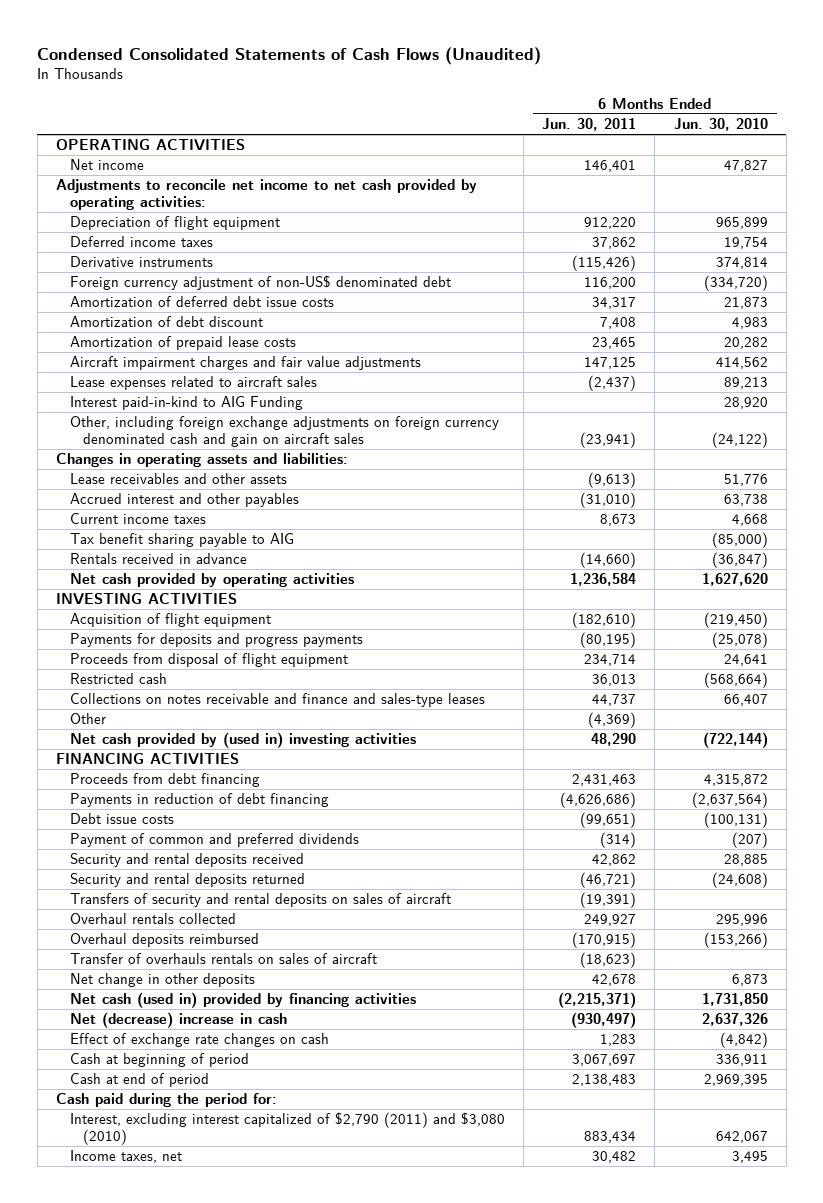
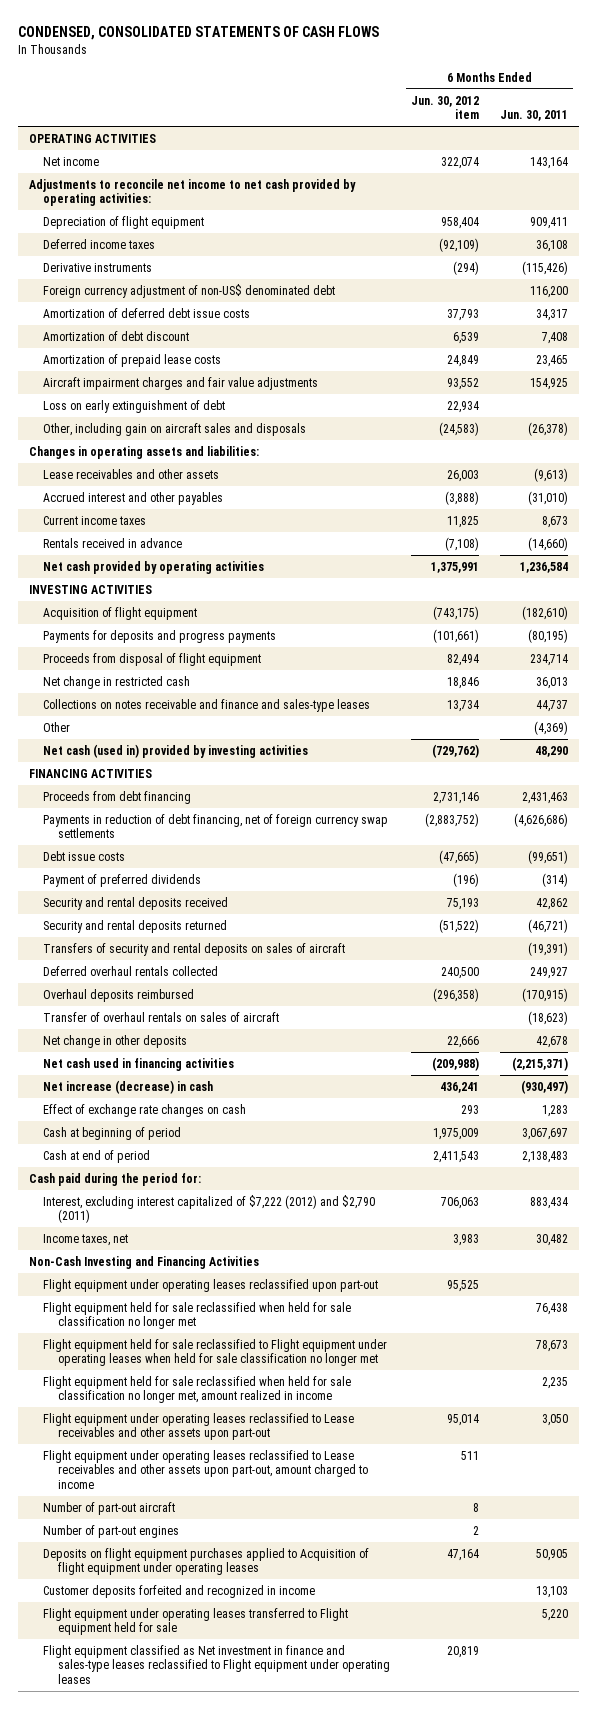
- Condensed Consolidated Statements of Cash Flows (Unaudited)
+ CONDENSED, CONSOLIDATED STATEMENTS OF CASH FLOWS
- | 6 Months Ended Jun. 30, 2011 | 6 Months Ended Jun. 30, 2010
+ | 6 Months Ended Jun. 30, 2012 item | 6 Months Ended Jun. 30, 2011
- Net income | 146,401 | 47,827
+ Net income | 322,074 | 143,164
- Depreciation of flight equipment | 912,220 | 965,899
- Deferred income taxes | 37,862 | 19,754
+ Depreciation of flight equipment | 958,404 | 909,411
+ Deferred income taxes | (92,109) | 36,108
- Aircraft impairment charges and fair value adjustments | 147,125 | 414,562
- Lease expenses related to aircraft sales | (2,437) | 89,213
- Interest paid-in-kind to AIG Funding | | 28,920
- Other, including foreign exchange adjustments on foreign currency denominated cash and gain on aircraft sales | (23,941) | (24,122)
+ Aircraft impairment charges and fair value adjustments | 93,552 | 154,925
+ Loss on early extinguishment of debt | 22,934 |
+ Other, including gain on aircraft sales and disposals | (24,583) | (26,378)
- Tax benefit sharing payable to AIG | | (85,000)
- Restricted cash | 36,013 | (568,664)
+ Net change in restricted cash | 18,846 | 36,013
- Net cash provided by (used in) investing activities | 48,290 | (722,144)
+ Net cash (used in) provided by investing activities | (729,762) | 48,290
- Payments in reduction of debt financing | (4,626,686) | (2,637,564)
+ Payments in reduction of debt financing, net of foreign currency swap settlements | (2,883,752) | (4,626,686)
- Payment of common and preferred dividends | (314) | (207)
+ Payment of preferred dividends | (196) | (314)
- Overhaul rentals collected | 249,927 | 295,996
+ Deferred overhaul rentals collected | 240,500 | 249,927
- Transfer of overhauls rentals on sales of aircraft | (18,623) |
+ Transfer of overhaul rentals on sales of aircraft | | (18,623)
- Net cash (used in) provided by financing activities | (2,215,371) | 1,731,850
- Net (decrease) increase in cash | (930,497) | 2,637,326
+ Net cash used in financing activities | (209,988) | (2,215,371)
+ Net increase (decrease) in cash | 436,241 | (930,497)
- Interest, excluding interest capitalized of $2,790 (2011) and $3,080 (2010) | 883,434 | 642,067
+ Interest, excluding interest capitalized of $7,222 (2012) and $2,790 (2011) | 706,063 | 883,434
+ Non-Cash Investing and Financing Activities
+ Flight equipment under operating leases reclassified upon part-out | 95,525 |
+ Flight equipment held for sale reclassified when held for sale classification no longer met | | 76,438
+ Flight equipment held for sale reclassified to Flight equipment under operating leases when held for sale classification no longer met | | 78,673
+ Flight equipment held for sale reclassified when held for sale classification no longer met, amount realized in income | | 2,235
+ Flight equipment under operating leases reclassified to Lease receivables and other assets upon part-out | 95,014 | 3,050
+ Flight equipment under operating leases reclassified to Lease receivables and other assets upon part-out, amount charged to income | 511 |
+ Number of part-out aircraft | 8 |
+ Number of part-out engines | 2 |
+ Deposits on flight equipment purchases applied to Acquisition of flight equipment under operating leases | 47,164 | 50,905
+ Customer deposits forfeited and recognized in income | | 13,103
+ Flight equipment under operating leases transferred to Flight equipment held for sale | | 5,220
+ Flight equipment classified as Net investment in finance and sales-type leases reclassified to Flight equipment under operating leases | 20,819 |

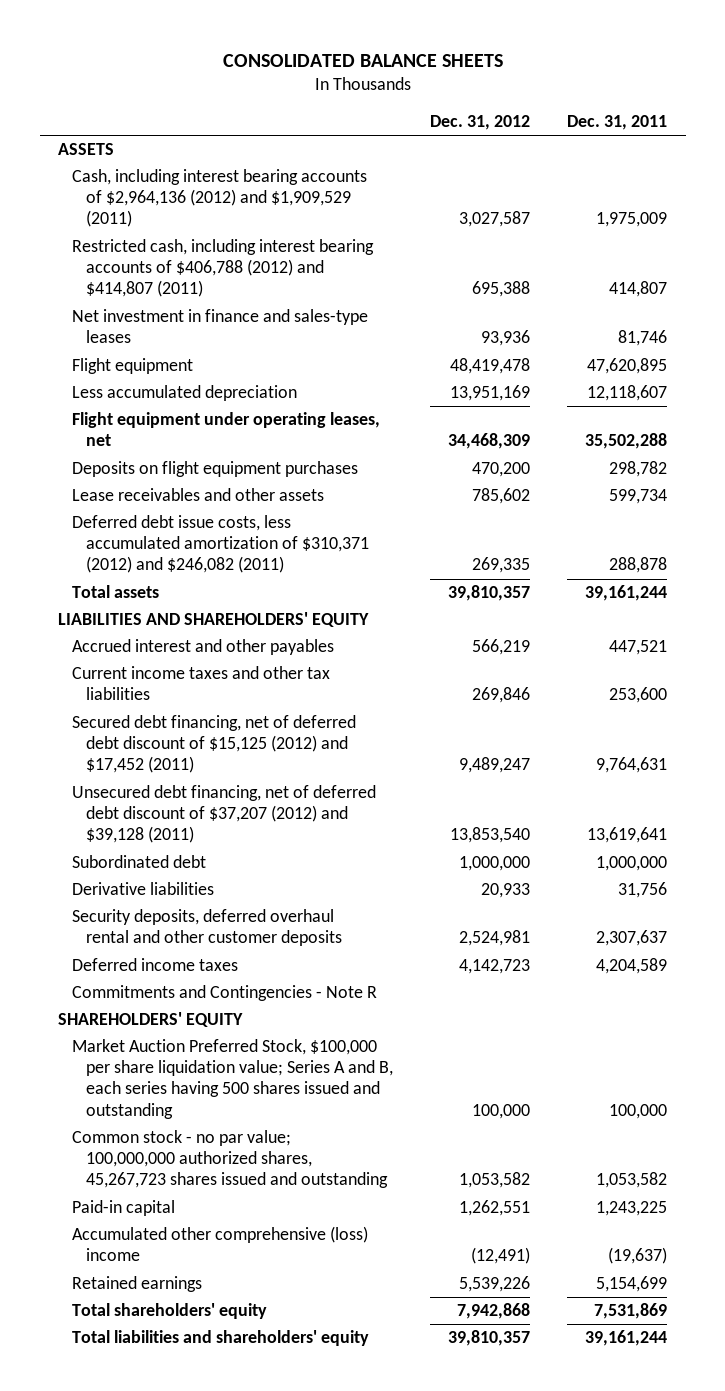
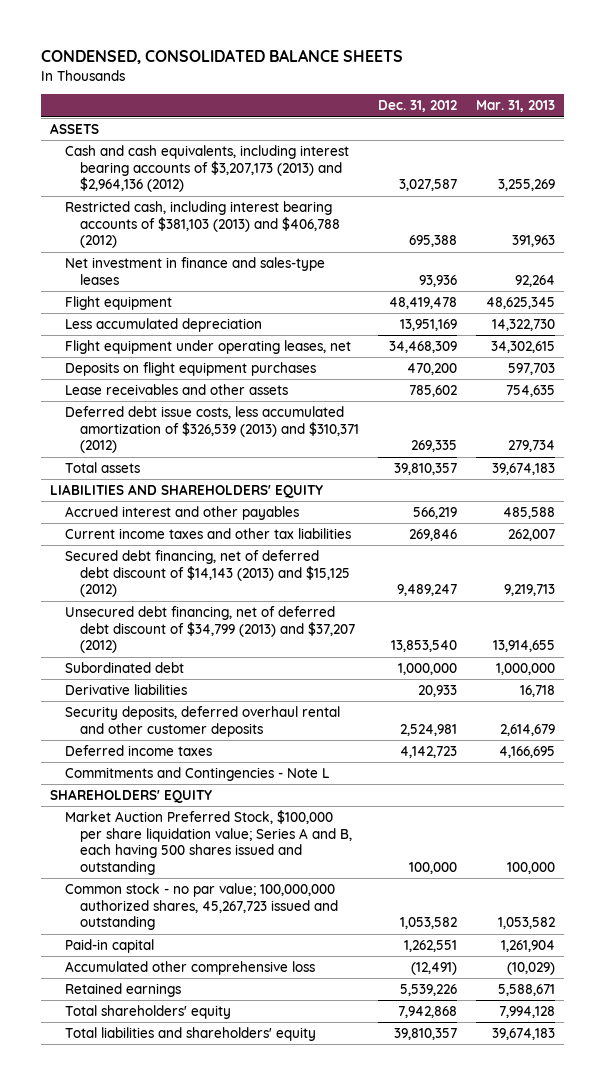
- CONSOLIDATED BALANCE SHEETS
+ CONDENSED, CONSOLIDATED BALANCE SHEETS
- | Dec. 31, 2012 | Dec. 31, 2011
+ | Dec. 31, 2012 | Mar. 31, 2013
- Cash, including interest bearing accounts of $2,964,136 (2012) and $1,909,529 (2011) | 3,027,587 | 1,975,009
- Restricted cash, including interest bearing accounts of $406,788 (2012) and $414,807 (2011) | 695,388 | 414,807
+ Cash and cash equivalents, including interest bearing accounts of $3,207,173 (2013) and $2,964,136 (2012) | 3,027,587 | 3,255,269
+ Restricted cash, including interest bearing accounts of $381,103 (2013) and $406,788 (2012) | 695,388 | 391,963
- Deferred debt issue costs, less accumulated amortization of $310,371 (2012) and $246,082 (2011) | 269,335 | 288,878
+ Deferred debt issue costs, less accumulated amortization of $326,539 (2013) and $310,371 (2012) | 269,335 | 279,734
- Secured debt financing, net of deferred debt discount of $15,125 (2012) and $17,452 (2011) | 9,489,247 | 9,764,631
- Unsecured debt financing, net of deferred debt discount of $37,207 (2012) and $39,128 (2011) | 13,853,540 | 13,619,641
+ Secured debt financing, net of deferred debt discount of $14,143 (2013) and $15,125 (2012) | 9,489,247 | 9,219,713
+ Unsecured debt financing, net of deferred debt discount of $34,799 (2013) and $37,207 (2012) | 13,853,540 | 13,914,655
- Commitments and Contingencies - Note R
+ Commitments and Contingencies - Note L
- Market Auction Preferred Stock, $100,000 per share liquidation value; Series A and B, each series having 500 shares issued and outstanding | 100,000 | 100,000
- Common stock - no par value; 100,000,000 authorized shares, 45,267,723 shares issued and outstanding | 1,053,582 | 1,053,582
+ Market Auction Preferred Stock, $100,000 per share liquidation value; Series A and B, each having 500 shares issued and outstanding | 100,000 | 100,000
+ Common stock - no par value; 100,000,000 authorized shares, 45,267,723 issued and outstanding | 1,053,582 | 1,053,582
- Accumulated other comprehensive (loss) income | (12,491) | (19,637)
+ Accumulated other comprehensive loss | (12,491) | (10,029)

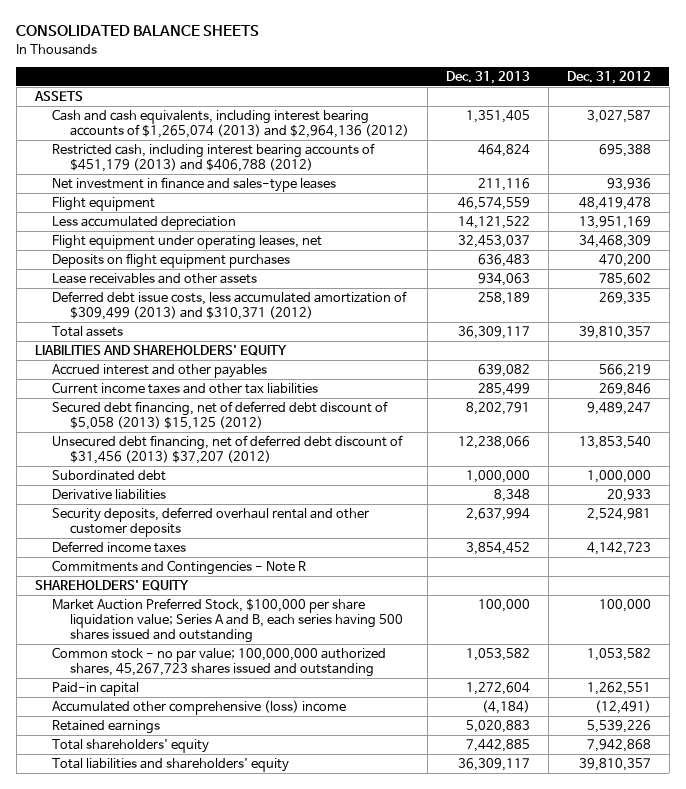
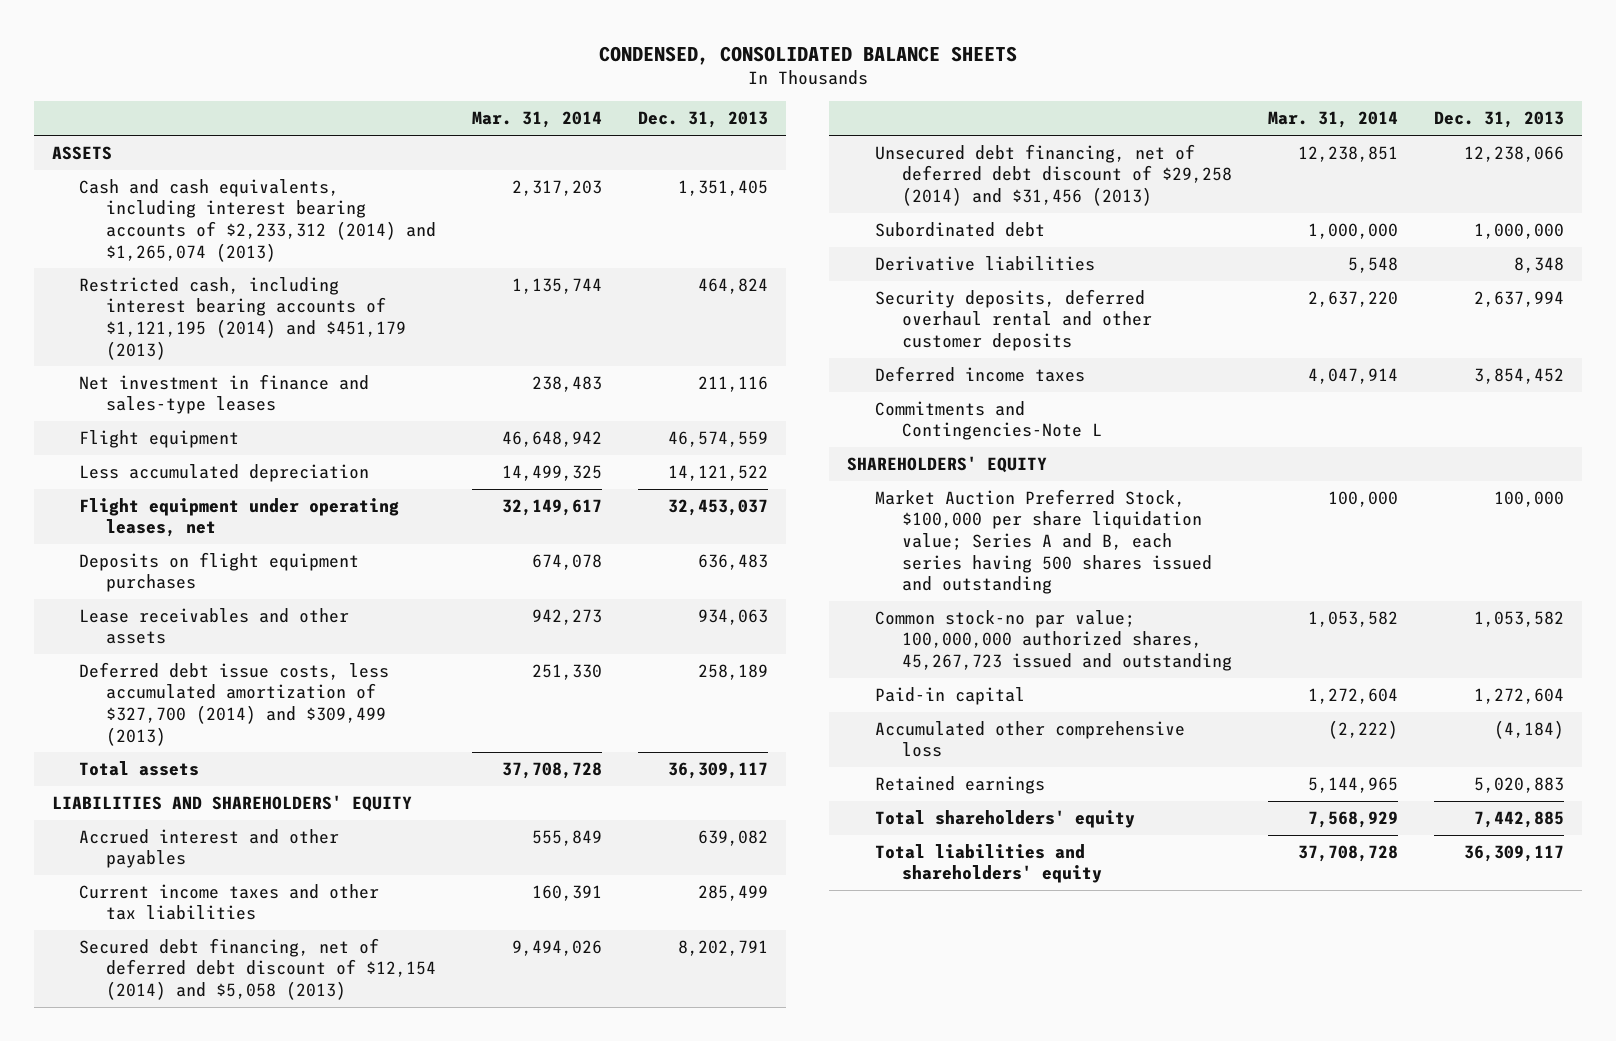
- CONSOLIDATED BALANCE SHEETS
+ CONDENSED, CONSOLIDATED BALANCE SHEETS
- | Dec. 31, 2013 | Dec. 31, 2012
+ | Mar. 31, 2014 | Dec. 31, 2013
- Cash and cash equivalents, including interest bearing accounts of $1,265,074 (2013) and $2,964,136 (2012) | 1,351,405 | 3,027,587
- Restricted cash, including interest bearing accounts of $451,179 (2013) and $406,788 (2012) | 464,824 | 695,388
+ Cash and cash equivalents, including interest bearing accounts of $2,233,312 (2014) and $1,265,074 (2013) | 2,317,203 | 1,351,405
+ Restricted cash, including interest bearing accounts of $1,121,195 (2014) and $451,179 (2013) | 1,135,744 | 464,824
- Deferred debt issue costs, less accumulated amortization of $309,499 (2013) and $310,371 (2012) | 258,189 | 269,335
+ Deferred debt issue costs, less accumulated amortization of $327,700 (2014) and $309,499 (2013) | 251,330 | 258,189
- Secured debt financing, net of deferred debt discount of $5,058 (2013) $15,125 (2012) | 8,202,791 | 9,489,247
- Unsecured debt financing, net of deferred debt discount of $31,456 (2013) $37,207 (2012) | 12,238,066 | 13,853,540
+ Secured debt financing, net of deferred debt discount of $12,154 (2014) and $5,058 (2013) | 9,494,026 | 8,202,791
+ Unsecured debt financing, net of deferred debt discount of $29,258 (2014) and $31,456 (2013) | 12,238,851 | 12,238,066
- Commitments and Contingencies - Note R
+ Commitments and Contingencies-Note L
- Common stock - no par value; 100,000,000 authorized shares, 45,267,723 shares issued and outstanding | 1,053,582 | 1,053,582
+ Common stock-no par value; 100,000,000 authorized shares, 45,267,723 issued and outstanding | 1,053,582 | 1,053,582
- Accumulated other comprehensive (loss) income | (4,184) | (12,491)
+ Accumulated other comprehensive loss | (2,222) | (4,184)

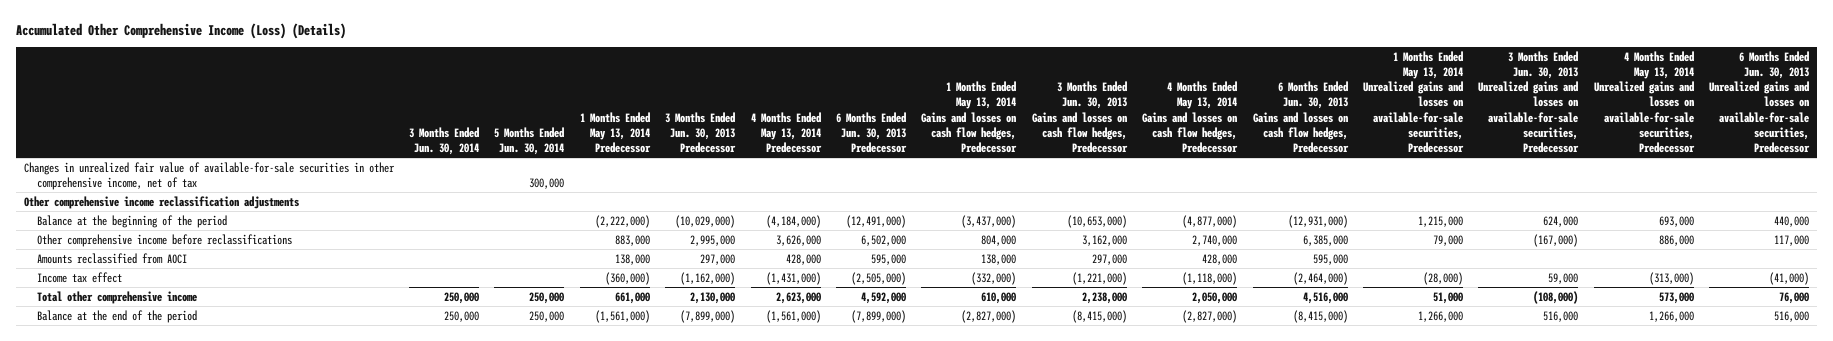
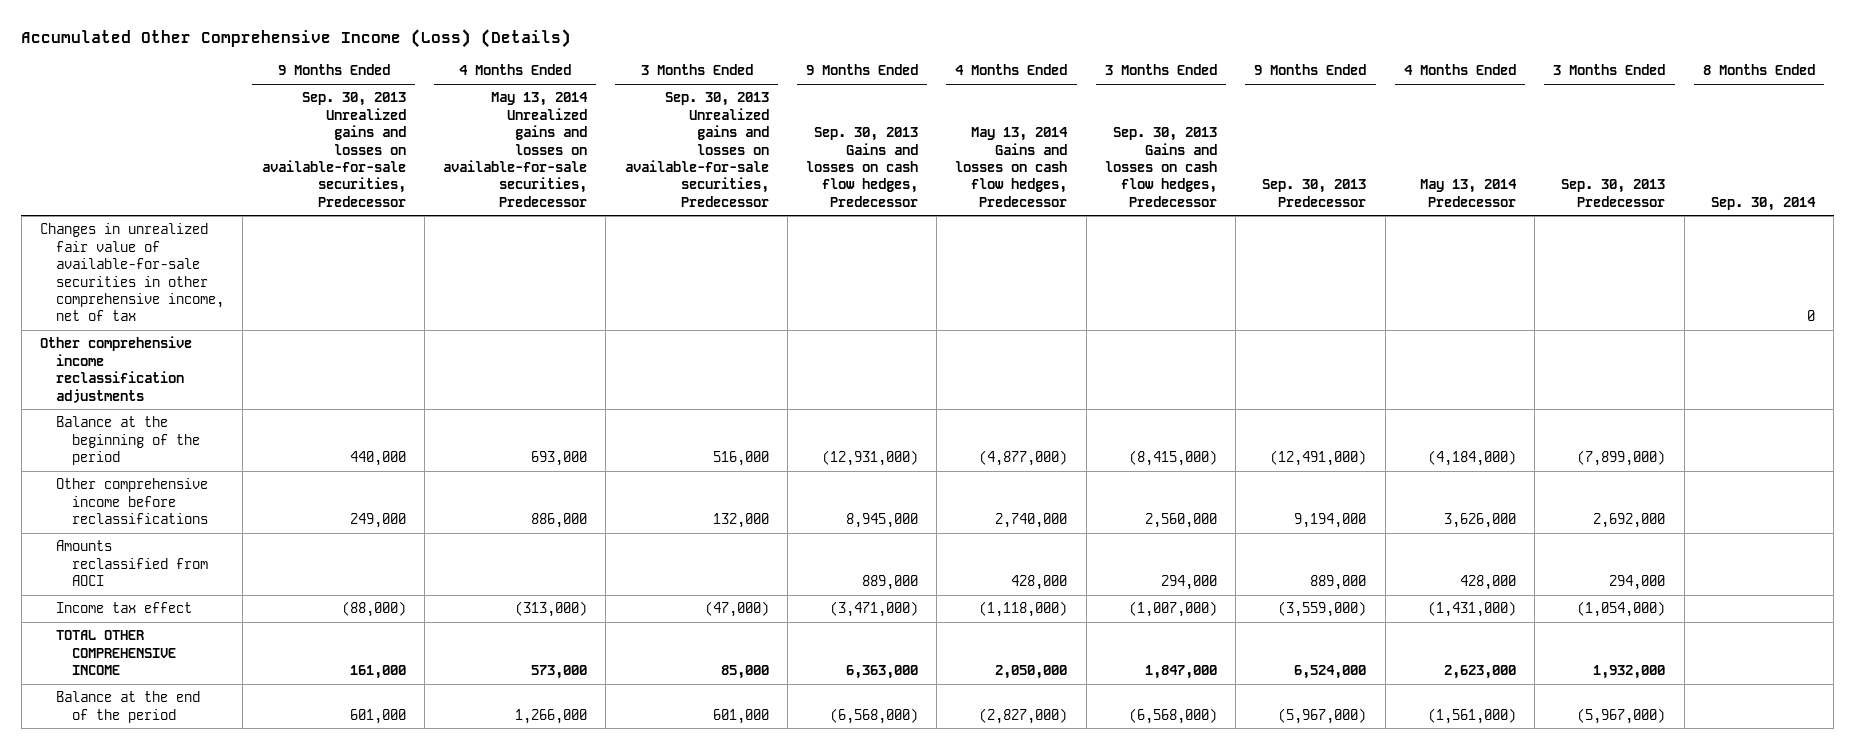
- | 3 Months Ended Jun. 30, 2014 | 5 Months Ended Jun. 30, 2014 | 1 Months Ended May 13, 2014 Predecessor | 3 Months Ended Jun. 30, 2013 Predecessor | 4 Months Ended May 13, 2014 Predecessor | 6 Months Ended Jun. 30, 2013 Predecessor | 1 Months Ended May 13, 2014 Gains and losses on cash flow hedges, Predecessor | 3 Months Ended Jun. 30, 2013 Gains and losses on cash flow hedges, Predecessor | 4 Months Ended May 13, 2014 Gains and losses on cash flow hedges, Predecessor | 6 Months Ended Jun. 30, 2013 Gains and losses on cash flow hedges, Predecessor | 1 Months Ended May 13, 2014 Unrealized gains and losses on available-for-sale securities, Predecessor | 3 Months Ended Jun. 30, 2013 Unrealized gains and losses on available-for-sale securities, Predecessor | 4 Months Ended May 13, 2014 Unrealized gains and losses on available-for-sale securities, Predecessor | 6 Months Ended Jun. 30, 2013 Unrealized gains and losses on available-for-sale securities, Predecessor
+ | 9 Months Ended Sep. 30, 2013 Unrealized gains and losses on available-for-sale securities, Predecessor | 4 Months Ended May 13, 2014 Unrealized gains and losses on available-for-sale securities, Predecessor | 3 Months Ended Sep. 30, 2013 Unrealized gains and losses on available-for-sale securities, Predecessor | 9 Months Ended Sep. 30, 2013 Gains and losses on cash flow hedges, Predecessor | 4 Months Ended May 13, 2014 Gains and losses on cash flow hedges, Predecessor | 3 Months Ended Sep. 30, 2013 Gains and losses on cash flow hedges, Predecessor | 9 Months Ended Sep. 30, 2013 Predecessor | 4 Months Ended May 13, 2014 Predecessor | 3 Months Ended Sep. 30, 2013 Predecessor | 8 Months Ended Sep. 30, 2014
- Total other comprehensive income | 250,000 | 250,000 | 661,000 | 2,130,000 | 2,623,000 | 4,592,000 | 610,000 | 2,238,000 | 2,050,000 | 4,516,000 | 51,000 | (108,000) | 573,000 | 76,000
+ TOTAL OTHER COMPREHENSIVE INCOME | 161,000 | 573,000 | 85,000 | 6,363,000 | 2,050,000 | 1,847,000 | 6,524,000 | 2,623,000 | 1,932,000 |

